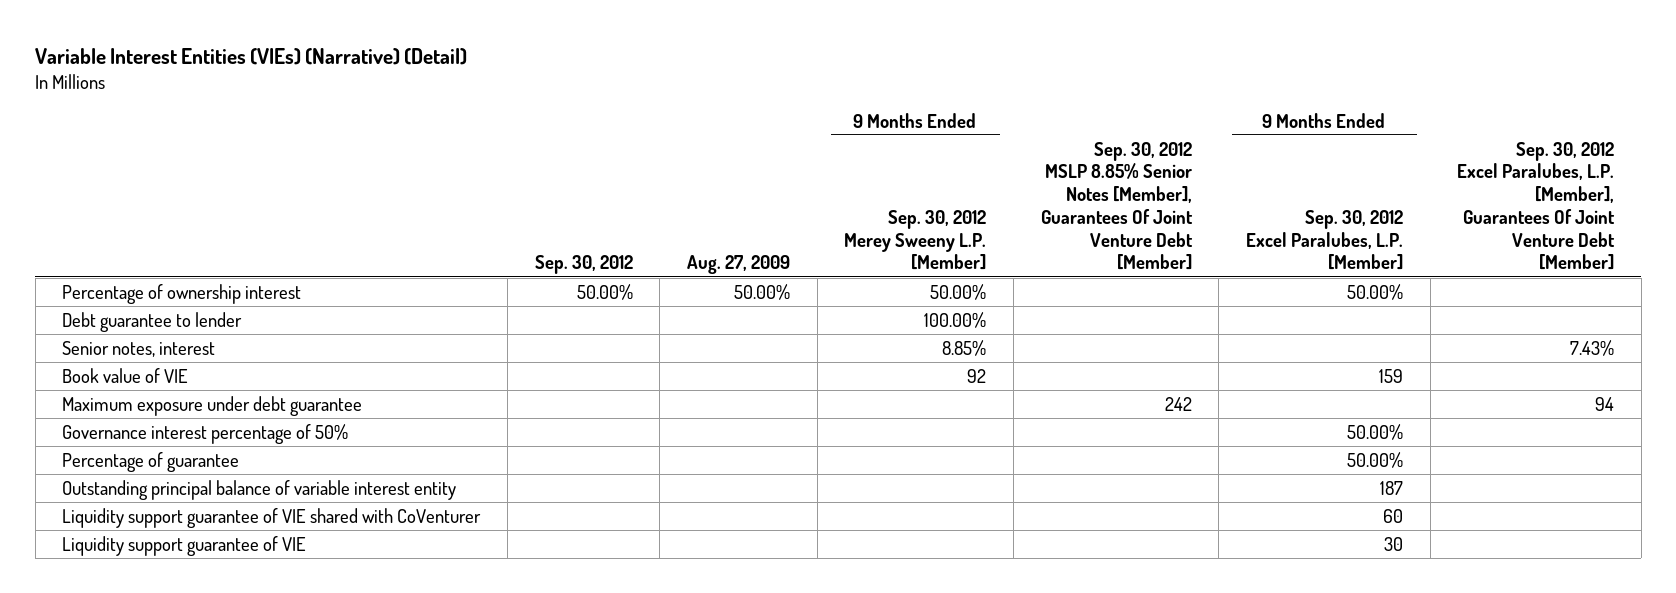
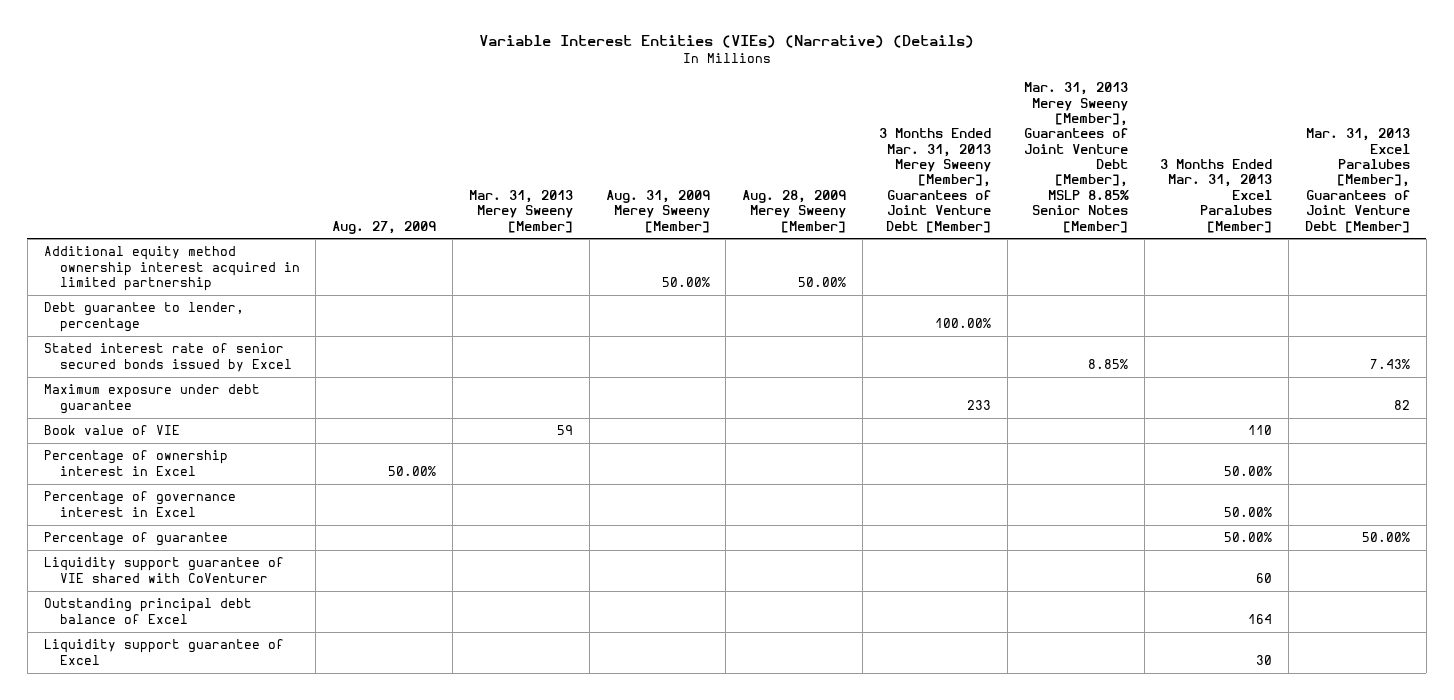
- Variable Interest Entities (VIEs) (Narrative) (Detail)
+ Variable Interest Entities (VIEs) (Narrative) (Details)
- | Sep. 30, 2012 | Aug. 27, 2009 | 9 Months Ended Sep. 30, 2012 Merey Sweeny L.P. [Member] | Sep. 30, 2012 MSLP 8.85% Senior Notes [Member], Guarantees Of Joint Venture Debt [Member] | 9 Months Ended Sep. 30, 2012 Excel Paralubes, L.P. [Member] | Sep. 30, 2012 Excel Paralubes, L.P. [Member], Guarantees Of Joint Venture Debt [Member]
+ | Aug. 27, 2009 | Mar. 31, 2013 Merey Sweeny [Member] | Aug. 31, 2009 Merey Sweeny [Member] | Aug. 28, 2009 Merey Sweeny [Member] | 3 Months Ended Mar. 31, 2013 Merey Sweeny [Member], Guarantees of Joint Venture Debt [Member] | Mar. 31, 2013 Merey Sweeny [Member], Guarantees of Joint Venture Debt [Member], MSLP 8.85% Senior Notes [Member] | 3 Months Ended Mar. 31, 2013 Excel Paralubes [Member] | Mar. 31, 2013 Excel Paralubes [Member], Guarantees of Joint Venture Debt [Member]
- Percentage of ownership interest | 50.00% | 50.00% | 50.00% | | 50.00% |
- Debt guarantee to lender | | | 100.00% | | |
- Senior notes, interest | | | 8.85% | | | 7.43%
+ Additional equity method ownership interest acquired in limited partnership | | | 50.00% | 50.00% | | | |
+ Debt guarantee to lender, percentage | | | | | 100.00% | | |
+ Stated interest rate of senior secured bonds issued by Excel | | | | | | 8.85% | | 7.43%
- Governance interest percentage of 50% | | | | | 50.00% |
moved down: Book value of VIE | | 59 | | | | | 110 |
+ Percentage of ownership interest in Excel | 50.00% | | | | | | 50.00% |
+ Percentage of governance interest in Excel | | | | | | | 50.00% |
- Outstanding principal balance of variable interest entity | | | | | 187 |
- Liquidity support guarantee of VIE | | | | | 30 |
+ Outstanding principal debt balance of Excel | | | | | | | 164 |
+ Liquidity support guarantee of Excel | | | | | | | 30 |

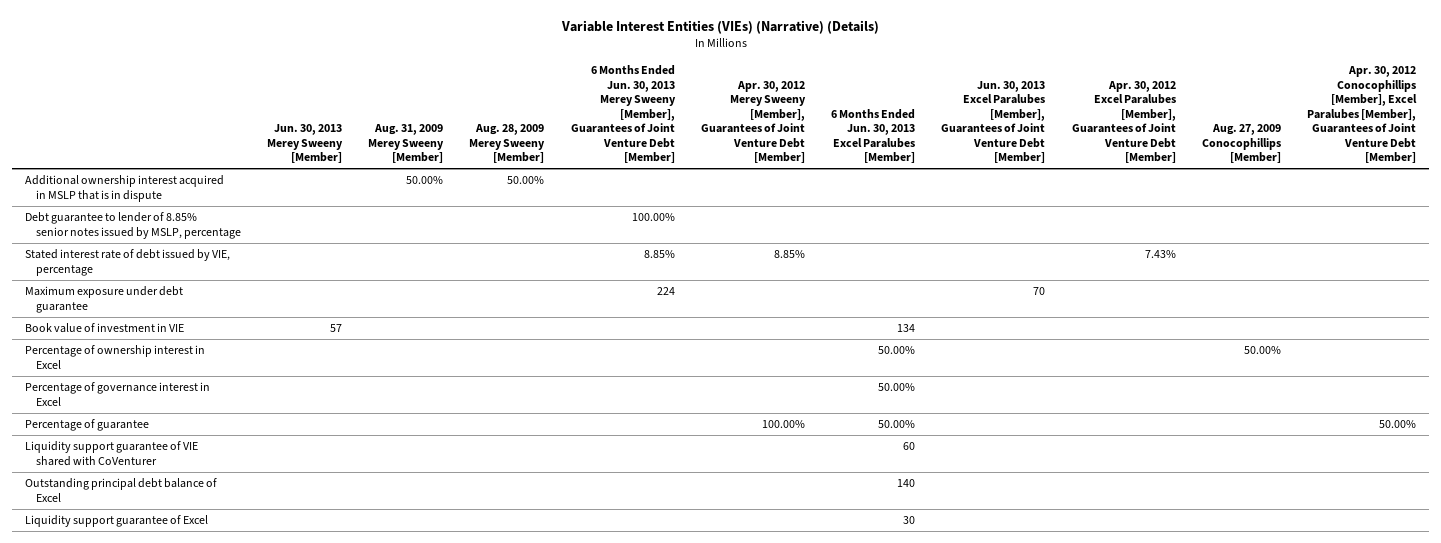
- | Aug. 27, 2009 | Mar. 31, 2013 Merey Sweeny [Member] | Aug. 31, 2009 Merey Sweeny [Member] | Aug. 28, 2009 Merey Sweeny [Member] | 3 Months Ended Mar. 31, 2013 Merey Sweeny [Member], Guarantees of Joint Venture Debt [Member] | Mar. 31, 2013 Merey Sweeny [Member], Guarantees of Joint Venture Debt [Member], MSLP 8.85% Senior Notes [Member] | 3 Months Ended Mar. 31, 2013 Excel Paralubes [Member] | Mar. 31, 2013 Excel Paralubes [Member], Guarantees of Joint Venture Debt [Member]
+ | Jun. 30, 2013 Merey Sweeny [Member] | Aug. 31, 2009 Merey Sweeny [Member] | Aug. 28, 2009 Merey Sweeny [Member] | 6 Months Ended Jun. 30, 2013 Merey Sweeny [Member], Guarantees of Joint Venture Debt [Member] | Apr. 30, 2012 Merey Sweeny [Member], Guarantees of Joint Venture Debt [Member] | 6 Months Ended Jun. 30, 2013 Excel Paralubes [Member] | Jun. 30, 2013 Excel Paralubes [Member], Guarantees of Joint Venture Debt [Member] | Apr. 30, 2012 Excel Paralubes [Member], Guarantees of Joint Venture Debt [Member] | Aug. 27, 2009 Conocophillips [Member] | Apr. 30, 2012 Conocophillips [Member], Excel Paralubes [Member], Guarantees of Joint Venture Debt [Member]
- Additional equity method ownership interest acquired in limited partnership | | | 50.00% | 50.00% | | | |
- Debt guarantee to lender, percentage | | | | | 100.00% | | |
- Stated interest rate of senior secured bonds issued by Excel | | | | | | 8.85% | | 7.43%
+ Additional ownership interest acquired in MSLP that is in dispute | | 50.00% | 50.00% | | | | | | |
+ Debt guarantee to lender of 8.85% senior notes issued by MSLP, percentage | | | | 100.00% | | | | | |
+ Stated interest rate of debt issued by VIE, percentage | | | | 8.85% | 8.85% | | | 7.43% | |
- Book value of VIE | | 59 | | | | | 110 |
+ Book value of investment in VIE | 57 | | | | | 134 | | | |

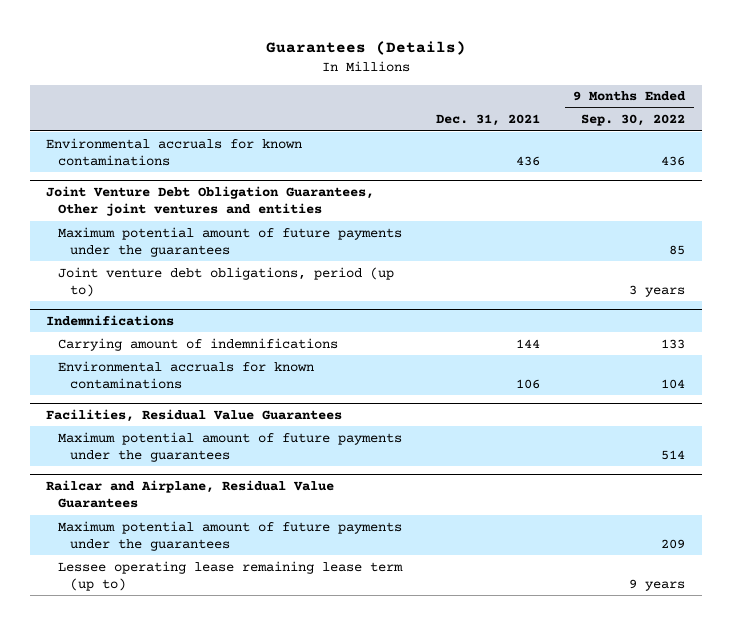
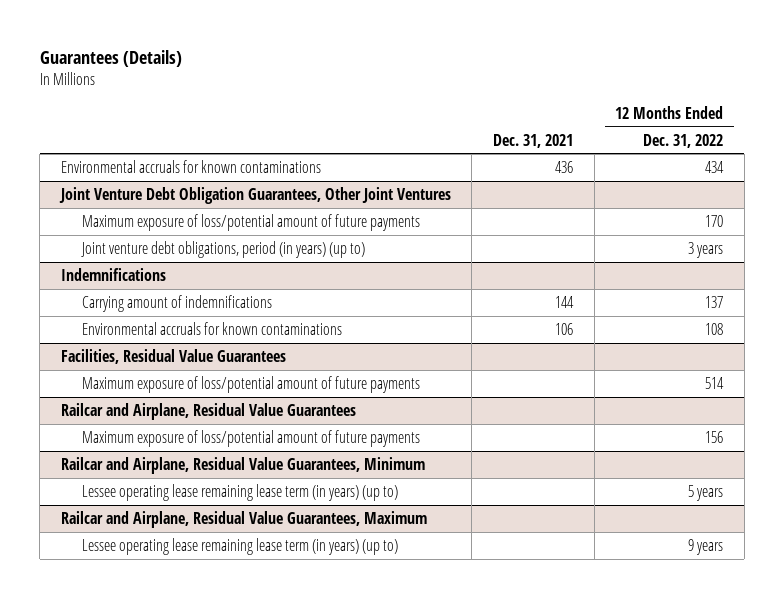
- | Dec. 31, 2021 | 9 Months Ended Sep. 30, 2022
+ | Dec. 31, 2021 | 12 Months Ended Dec. 31, 2022
- Joint Venture Debt Obligation Guarantees, Other joint ventures and entities
- Maximum potential amount of future payments under the guarantees | | 85
- Joint venture debt obligations, period (up to) | | 3 years
+ Joint Venture Debt Obligation Guarantees, Other Joint Ventures
+ Maximum exposure of loss/potential amount of future payments | | 170
+ Joint venture debt obligations, period (in years) (up to) | | 3 years
@ Facilities, Residual Value Guarantees
- Maximum potential amount of future payments under the guarantees | | 514
+ Maximum exposure of loss/potential amount of future payments | | 514
@ Railcar and Airplane, Residual Value Guarantees
- Maximum potential amount of future payments under the guarantees | | 209
- Lessee operating lease remaining lease term (up to) | | 9 years
+ Maximum exposure of loss/potential amount of future payments | | 156
+ Railcar and Airplane, Residual Value Guarantees, Minimum
+ Lessee operating lease remaining lease term (in years) (up to) | | 5 years
+ Railcar and Airplane, Residual Value Guarantees, Maximum
+ Lessee operating lease remaining lease term (in years) (up to) | | 9 years

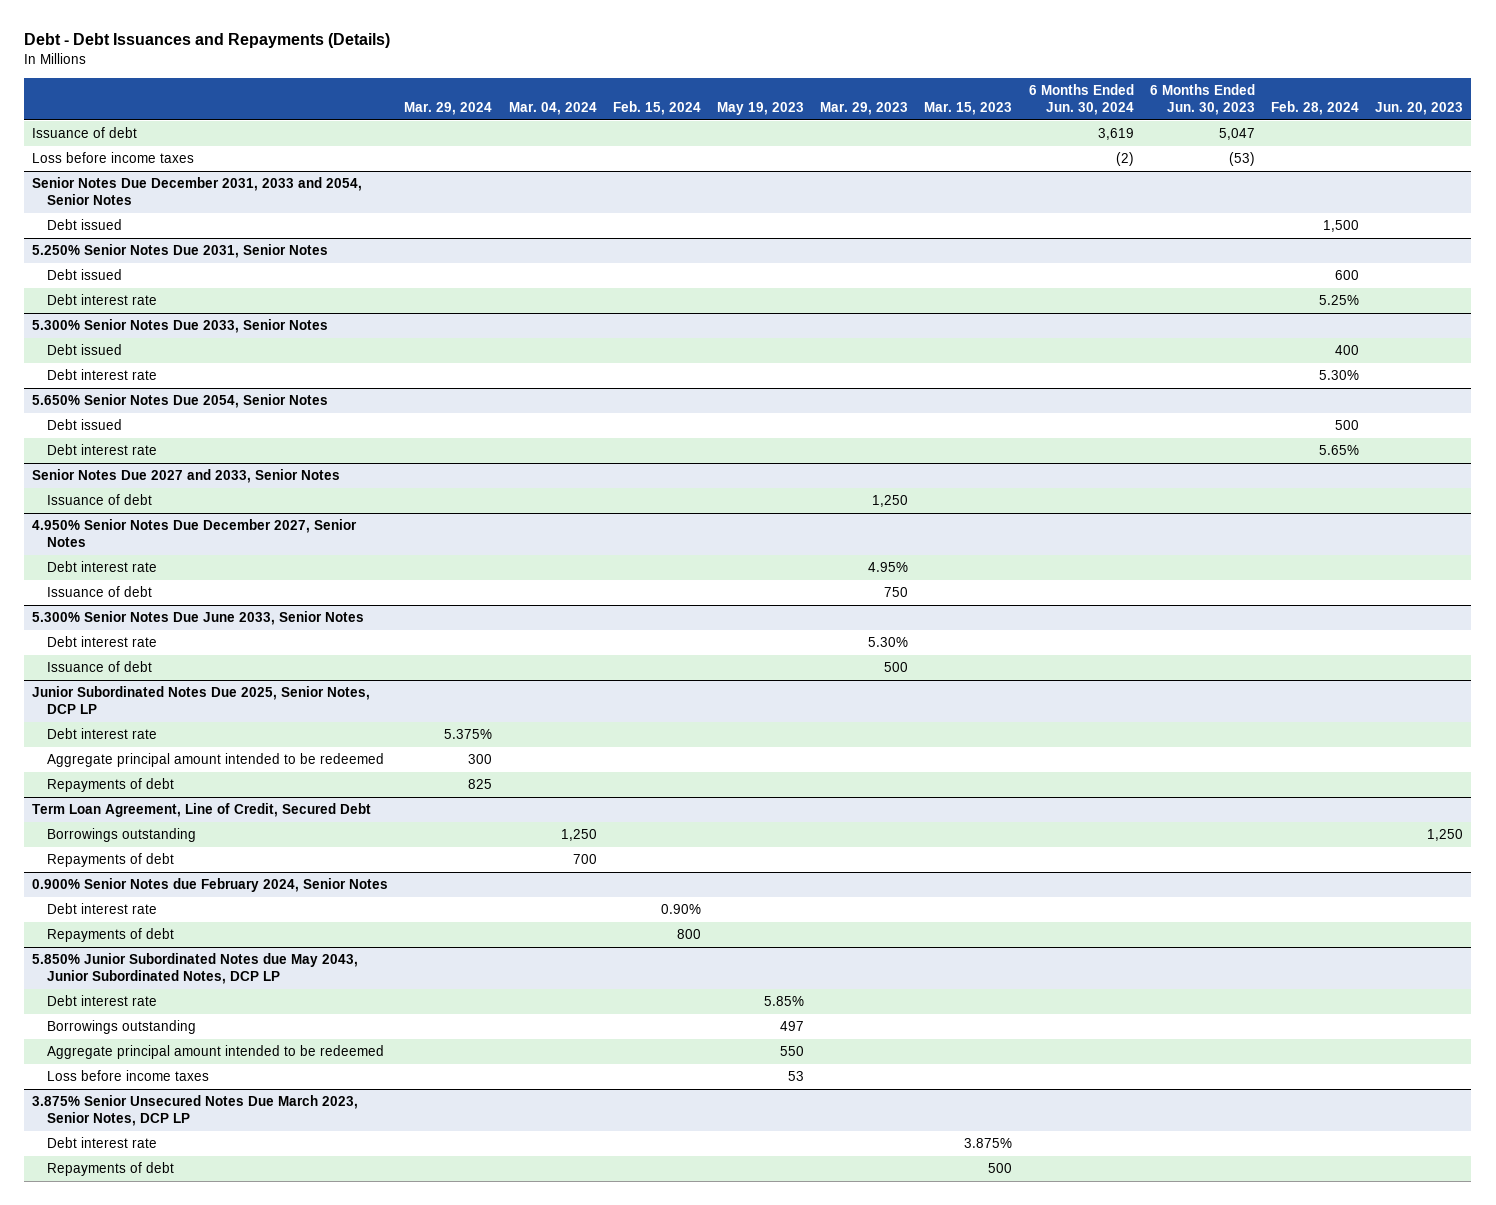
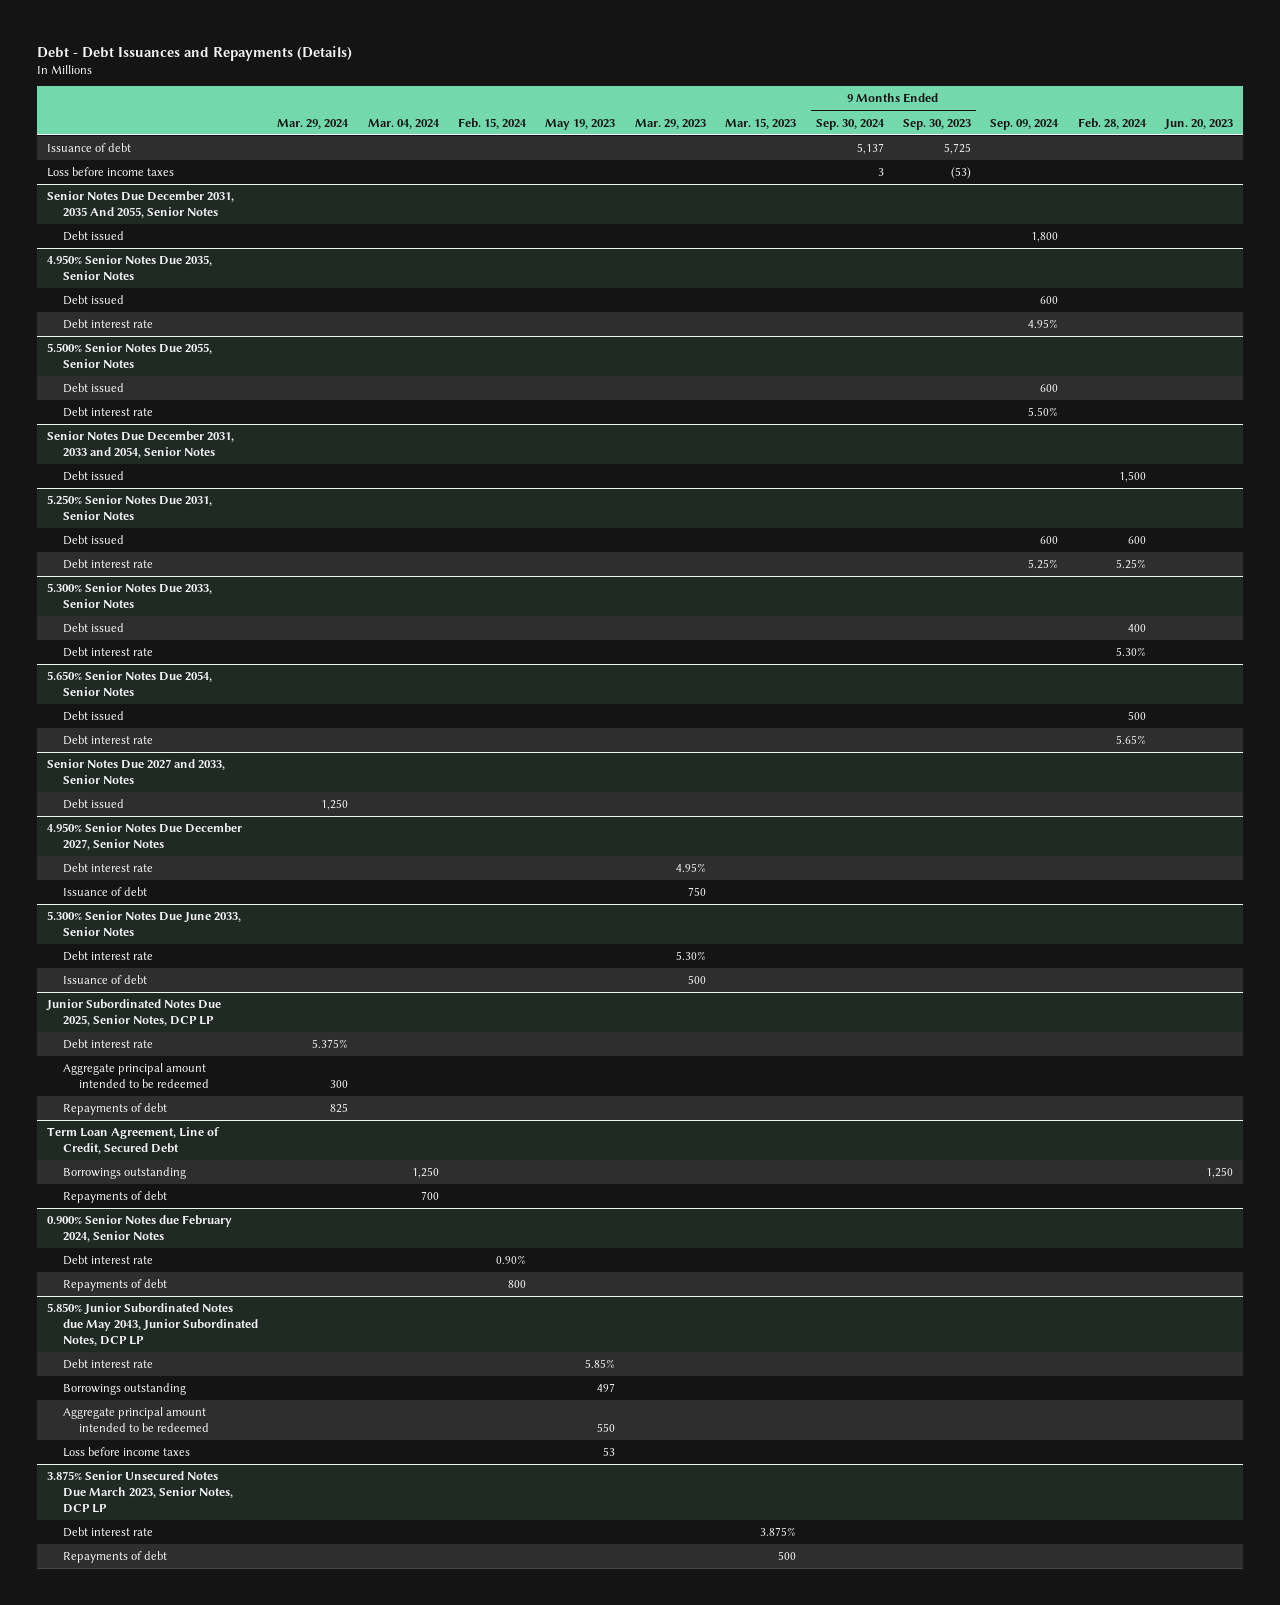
- | Mar. 29, 2024 | Mar. 04, 2024 | Feb. 15, 2024 | May 19, 2023 | Mar. 29, 2023 | Mar. 15, 2023 | 6 Months Ended Jun. 30, 2024 | 6 Months Ended Jun. 30, 2023 | Feb. 28, 2024 | Jun. 20, 2023
+ | Mar. 29, 2024 | Mar. 04, 2024 | Feb. 15, 2024 | May 19, 2023 | Mar. 29, 2023 | Mar. 15, 2023 | 9 Months Ended Sep. 30, 2024 | 9 Months Ended Sep. 30, 2023 | Sep. 09, 2024 | Feb. 28, 2024 | Jun. 20, 2023
+ Senior Notes Due December 2031, 2035 And 2055, Senior Notes
+ Debt issued | | | | | | | | | 1,800 | |
+ 4.950% Senior Notes Due 2035, Senior Notes
+ Debt issued | | | | | | | | | 600 | |
+ Debt interest rate | | | | | | | | | 4.95% | |
+ 5.500% Senior Notes Due 2055, Senior Notes
+ Debt issued | | | | | | | | | 600 | |
+ Debt interest rate | | | | | | | | | 5.50% | |
@ Senior Notes Due 2027 and 2033, Senior Notes
- Issuance of debt | | | | | 1,250 | | | | |
+ Debt issued | 1,250 | | | | | | | | | |

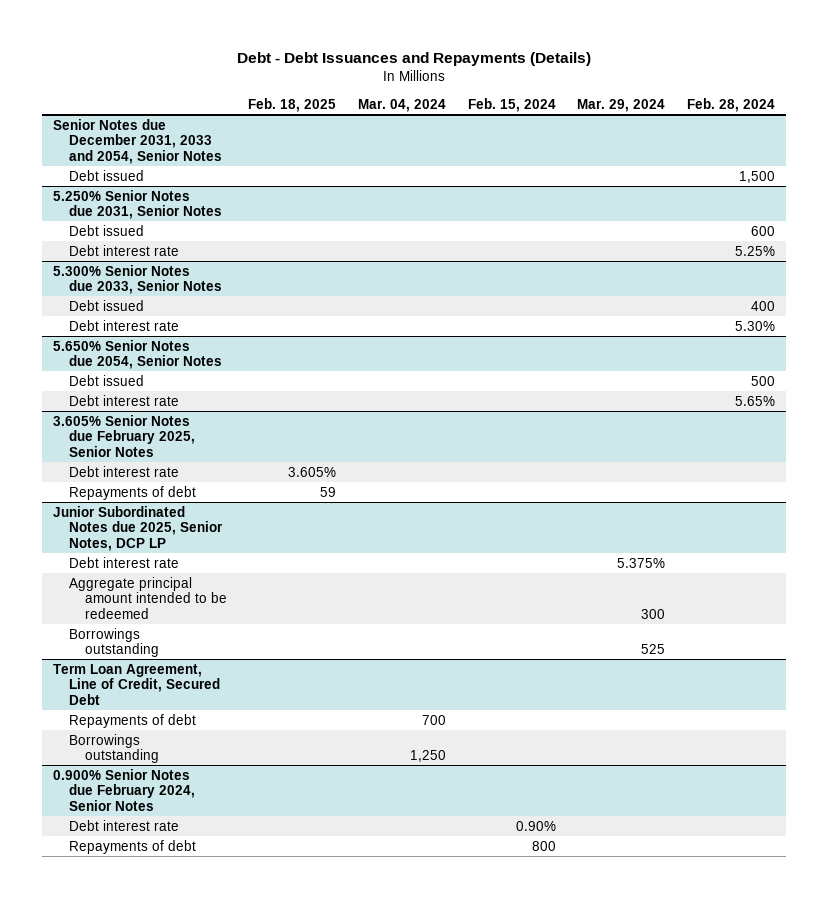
- | Mar. 29, 2024 | Mar. 04, 2024 | Feb. 15, 2024 | May 19, 2023 | Mar. 29, 2023 | Mar. 15, 2023 | 9 Months Ended Sep. 30, 2024 | 9 Months Ended Sep. 30, 2023 | Sep. 09, 2024 | Feb. 28, 2024 | Jun. 20, 2023
+ | Feb. 18, 2025 | Mar. 04, 2024 | Feb. 15, 2024 | Mar. 29, 2024 | Feb. 28, 2024
- Issuance of debt | | | | | | | 5,137 | 5,725 | | |
- Loss before income taxes | | | | | | | 3 | (53) | | |
- Senior Notes Due December 2031, 2035 And 2055, Senior Notes
- Debt issued | | | | | | | | | 1,800 | |
- 4.950% Senior Notes Due 2035, Senior Notes
- Debt issued | | | | | | | | | 600 | |
- Debt interest rate | | | | | | | | | 4.95% | |
- 5.500% Senior Notes Due 2055, Senior Notes
- Debt issued | | | | | | | | | 600 | |
- Debt interest rate | | | | | | | | | 5.50% | |
- Senior Notes Due December 2031, 2033 and 2054, Senior Notes
+ Senior Notes due December 2031, 2033 and 2054, Senior Notes
- 5.250% Senior Notes Due 2031, Senior Notes
+ 5.250% Senior Notes due 2031, Senior Notes
- 5.300% Senior Notes Due 2033, Senior Notes
+ 5.300% Senior Notes due 2033, Senior Notes
- 5.650% Senior Notes Due 2054, Senior Notes
+ 5.650% Senior Notes due 2054, Senior Notes
- Senior Notes Due 2027 and 2033, Senior Notes
- Debt issued | 1,250 | | | | | | | | | |
- 4.950% Senior Notes Due December 2027, Senior Notes
- Debt interest rate | | | | | 4.95% | | | | | |
- Issuance of debt | | | | | 750 | | | | | |
- 5.300% Senior Notes Due June 2033, Senior Notes
- Debt interest rate | | | | | 5.30% | | | | | |
- Issuance of debt | | | | | 500 | | | | | |
- Junior Subordinated Notes Due 2025, Senior Notes, DCP LP
+ 3.605% Senior Notes due February 2025, Senior Notes
+ Debt interest rate | 3.605% | | | |
+ Repayments of debt | 59 | | | |
+ Junior Subordinated Notes due 2025, Senior Notes, DCP LP
- Repayments of debt | 825 | | | | | | | | | |
+ Borrowings outstanding | | | | 525 |
@ Term Loan Agreement, Line of Credit, Secured Debt
moved down: Borrowings outstanding | | 1,250 | | |
- 5.850% Junior Subordinated Notes due May 2043, Junior Subordinated Notes, DCP LP
- Debt interest rate | | | | 5.85% | | | | | | |
- Borrowings outstanding | | | | 497 | | | | | | |
- Aggregate principal amount intended to be redeemed | | | | 550 | | | | | | |
- Loss before income taxes | | | | 53 | | | | | | |
- 3.875% Senior Unsecured Notes Due March 2023, Senior Notes, DCP LP
- Debt interest rate | | | | | | 3.875% | | | | |
- Repayments of debt | | | | | | 500 | | | | |

